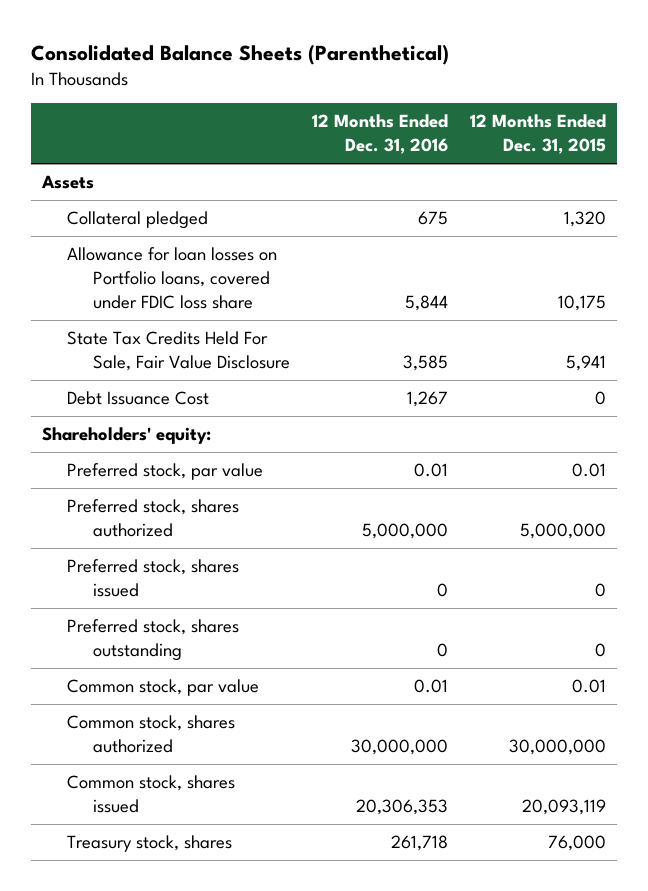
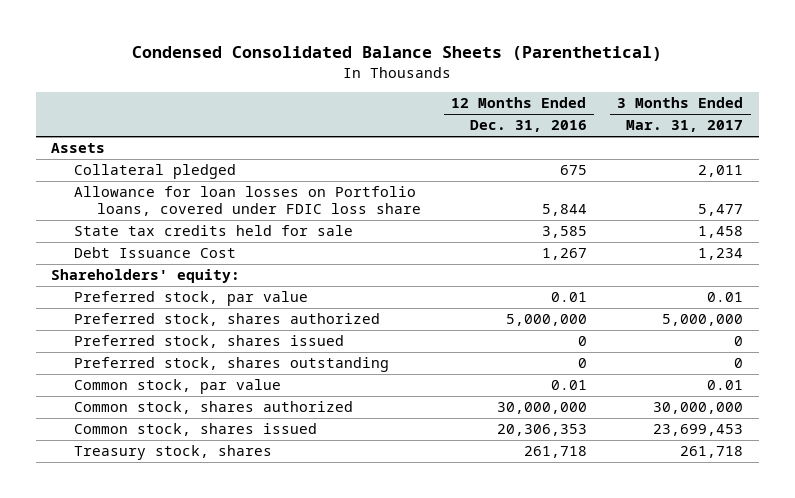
- Consolidated Balance Sheets (Parenthetical)
+ Condensed Consolidated Balance Sheets (Parenthetical)
- | 12 Months Ended Dec. 31, 2016 | 12 Months Ended Dec. 31, 2015
+ | 12 Months Ended Dec. 31, 2016 | 3 Months Ended Mar. 31, 2017
- State Tax Credits Held For Sale, Fair Value Disclosure | 3,585 | 5,941
+ State tax credits held for sale | 3,585 | 1,458

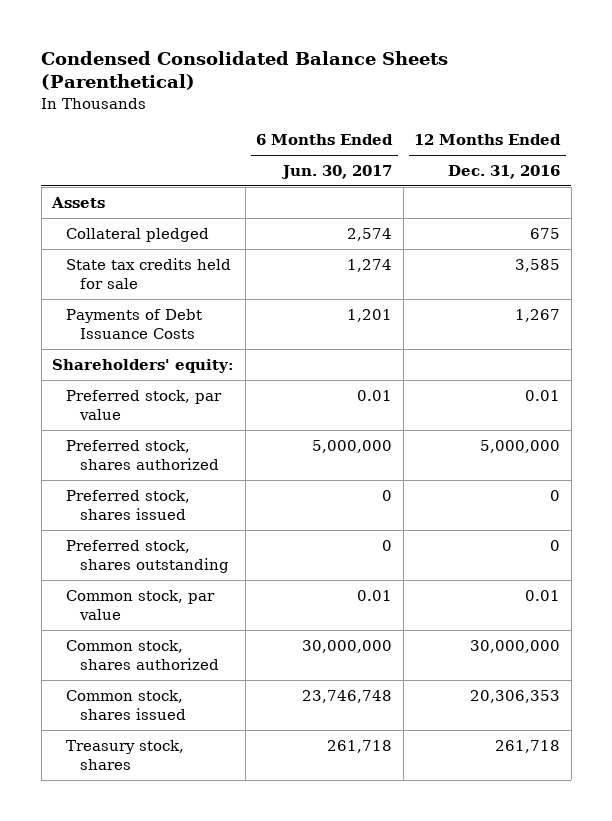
- | 12 Months Ended Dec. 31, 2016 | 3 Months Ended Mar. 31, 2017
+ | 6 Months Ended Jun. 30, 2017 | 12 Months Ended Dec. 31, 2016
- Allowance for loan losses on Portfolio loans, covered under FDIC loss share | 5,844 | 5,477
- Debt Issuance Cost | 1,267 | 1,234
+ Payments of Debt Issuance Costs | 1,201 | 1,267

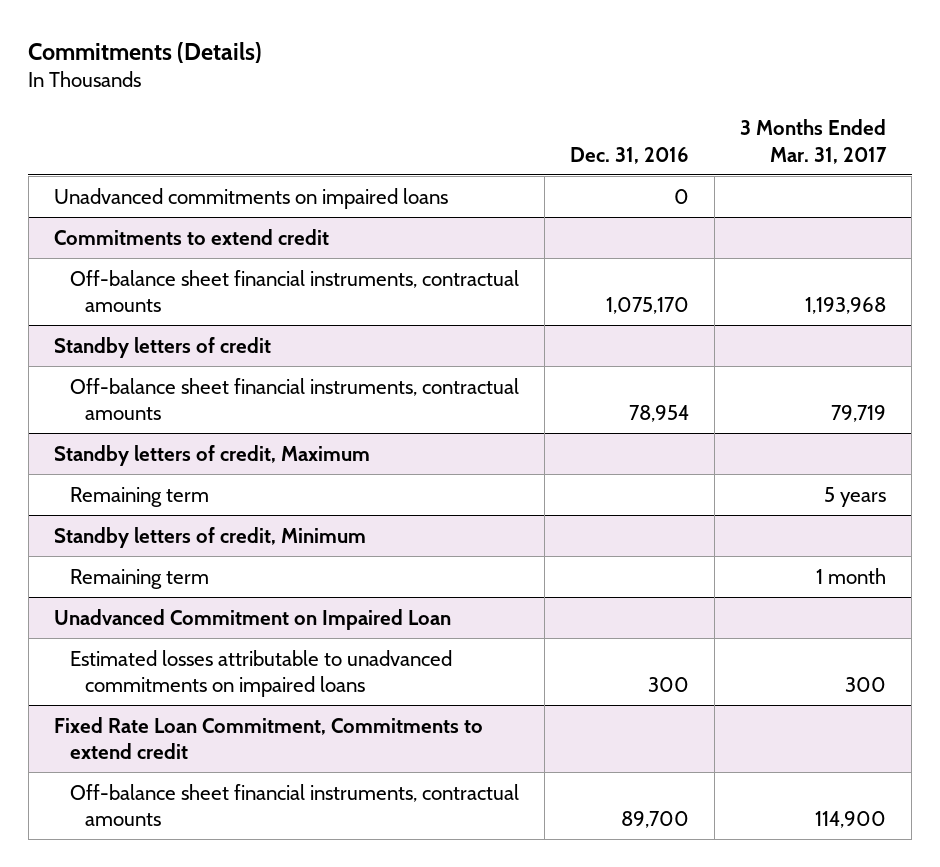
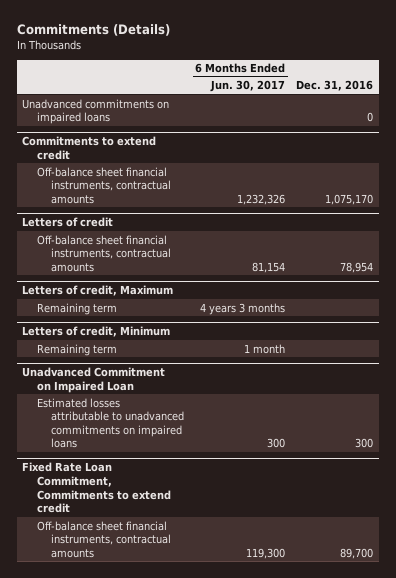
- | Dec. 31, 2016 | 3 Months Ended Mar. 31, 2017
+ | 6 Months Ended Jun. 30, 2017 | Dec. 31, 2016
- Standby letters of credit
+ Letters of credit
- Standby letters of credit, Maximum
+ Letters of credit, Maximum
- Standby letters of credit, Minimum
+ Letters of credit, Minimum

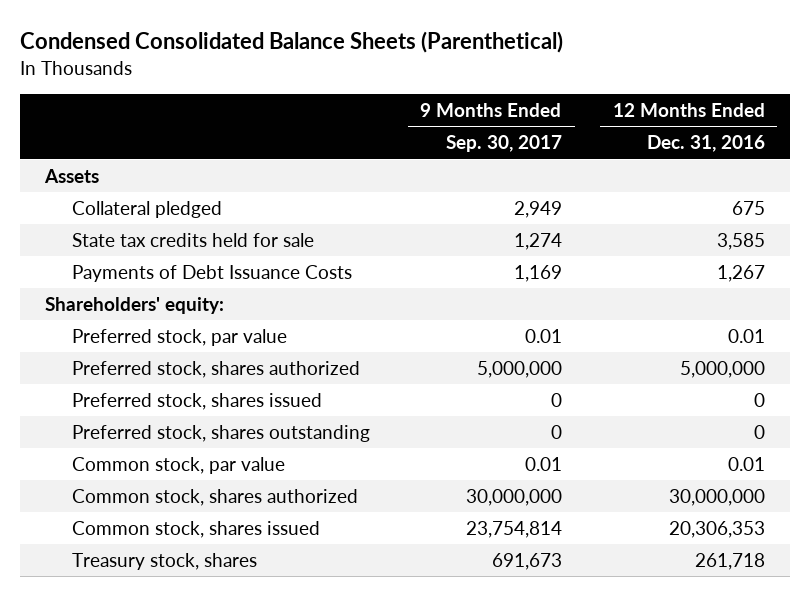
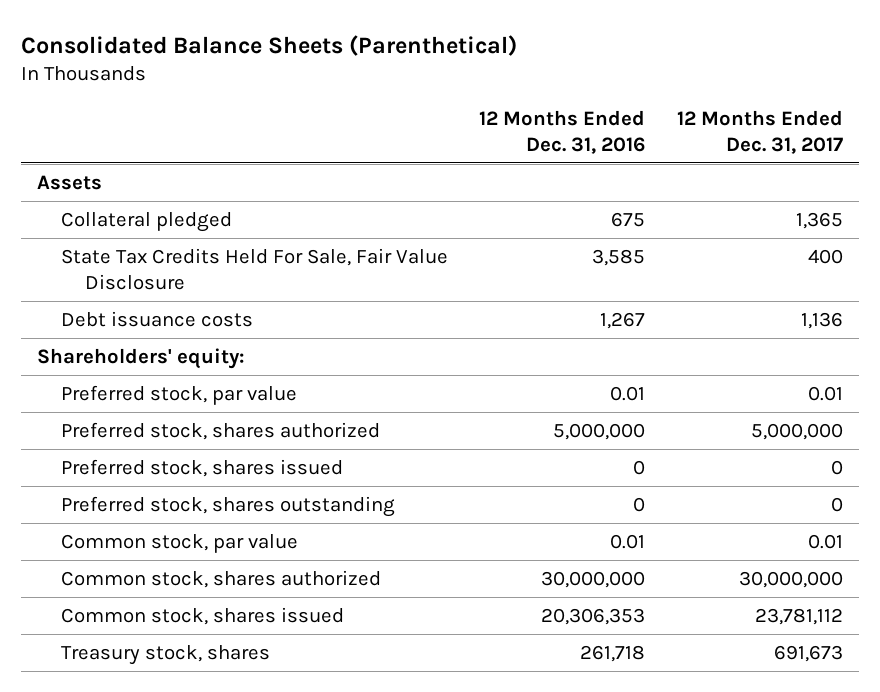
- Condensed Consolidated Balance Sheets (Parenthetical)
+ Consolidated Balance Sheets (Parenthetical)
- | 9 Months Ended Sep. 30, 2017 | 12 Months Ended Dec. 31, 2016
+ | 12 Months Ended Dec. 31, 2016 | 12 Months Ended Dec. 31, 2017
- State tax credits held for sale | 1,274 | 3,585
- Payments of Debt Issuance Costs | 1,169 | 1,267
+ State Tax Credits Held For Sale, Fair Value Disclosure | 3,585 | 400
+ Debt issuance costs | 1,267 | 1,136

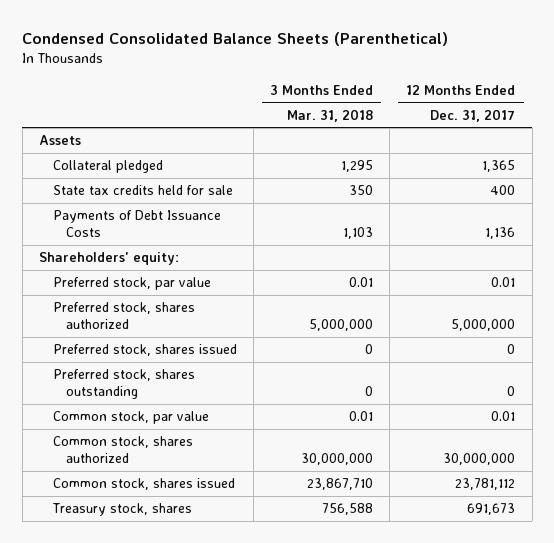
- Consolidated Balance Sheets (Parenthetical)
+ Condensed Consolidated Balance Sheets (Parenthetical)
- | 12 Months Ended Dec. 31, 2016 | 12 Months Ended Dec. 31, 2017
+ | 3 Months Ended Mar. 31, 2018 | 12 Months Ended Dec. 31, 2017
- State Tax Credits Held For Sale, Fair Value Disclosure | 3,585 | 400
- Debt issuance costs | 1,267 | 1,136
+ State tax credits held for sale | 350 | 400
+ Payments of Debt Issuance Costs | 1,103 | 1,136

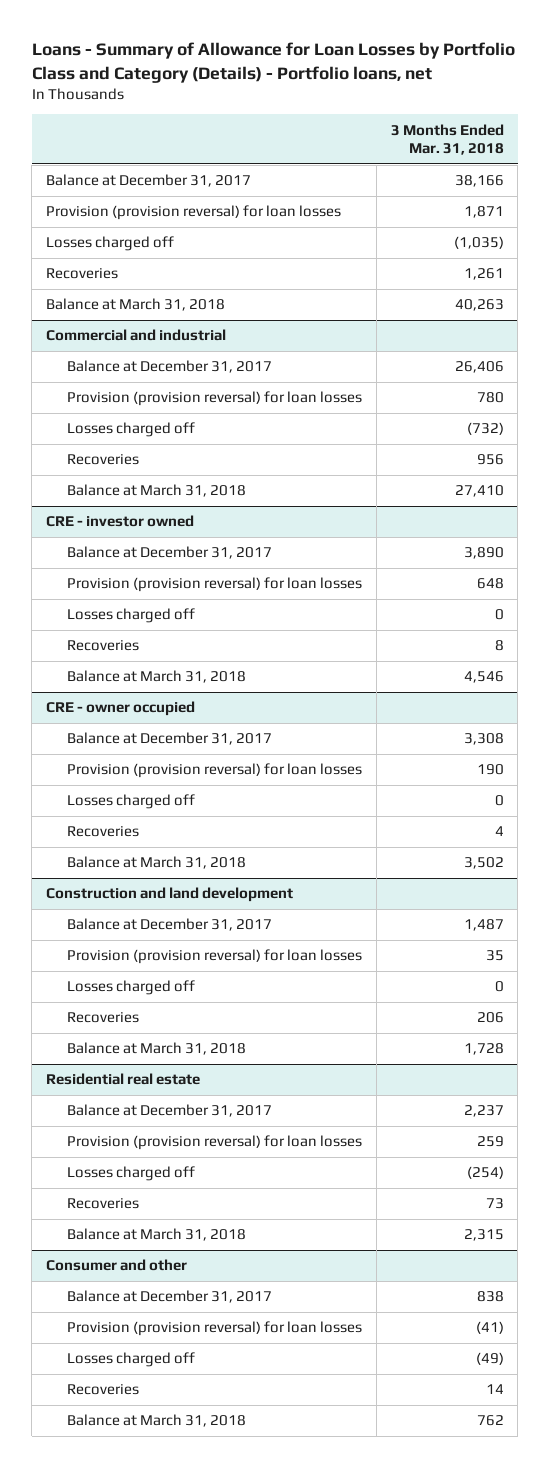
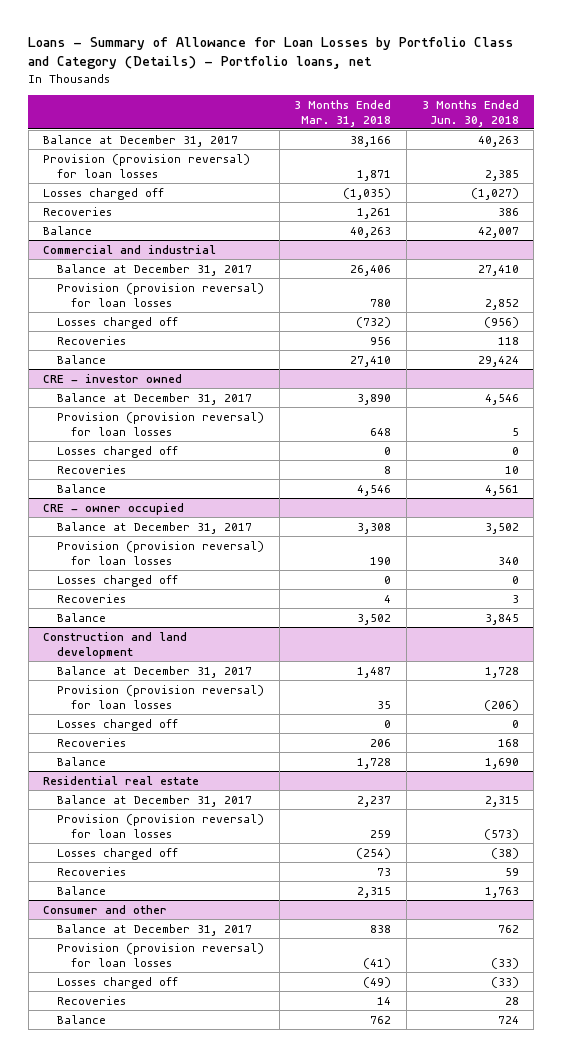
- | 3 Months Ended Mar. 31, 2018
+ | 3 Months Ended Mar. 31, 2018 | 3 Months Ended Jun. 30, 2018
- Balance at March 31, 2018 | 40,263
+ Balance | 40,263 | 42,007
@ Commercial and industrial
- Balance at March 31, 2018 | 27,410
+ Balance | 27,410 | 29,424
@ CRE - investor owned
- Balance at March 31, 2018 | 4,546
+ Balance | 4,546 | 4,561
@ CRE - owner occupied
- Balance at March 31, 2018 | 3,502
+ Balance | 3,502 | 3,845
@ Construction and land development
- Balance at March 31, 2018 | 1,728
+ Balance | 1,728 | 1,690
@ Residential real estate
- Balance at March 31, 2018 | 2,315
+ Balance | 2,315 | 1,763
@ Consumer and other
- Balance at March 31, 2018 | 762
+ Balance | 762 | 724

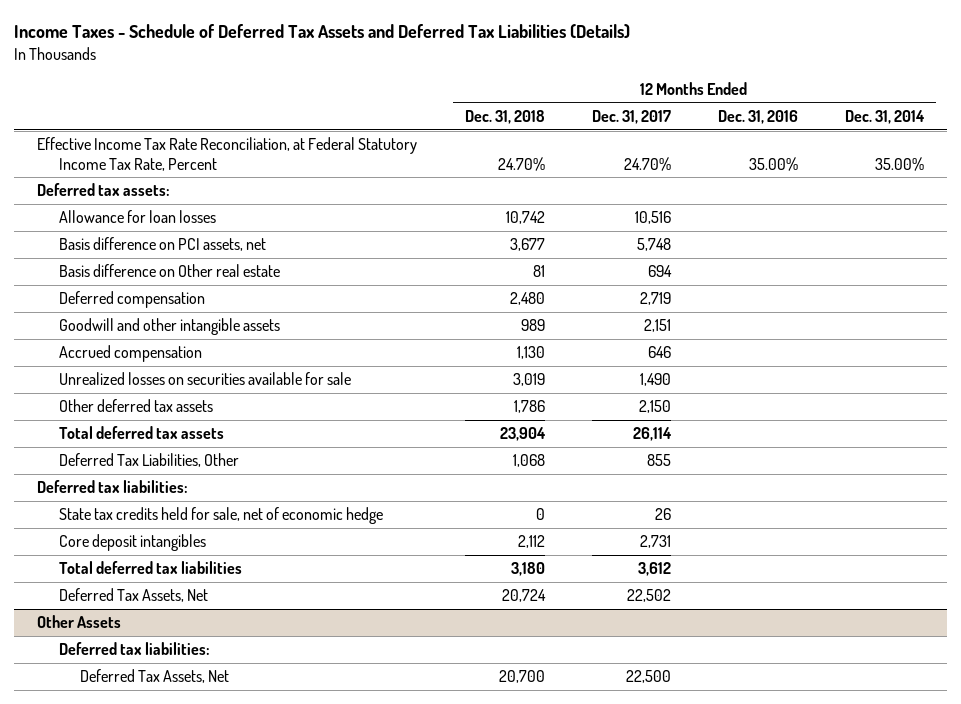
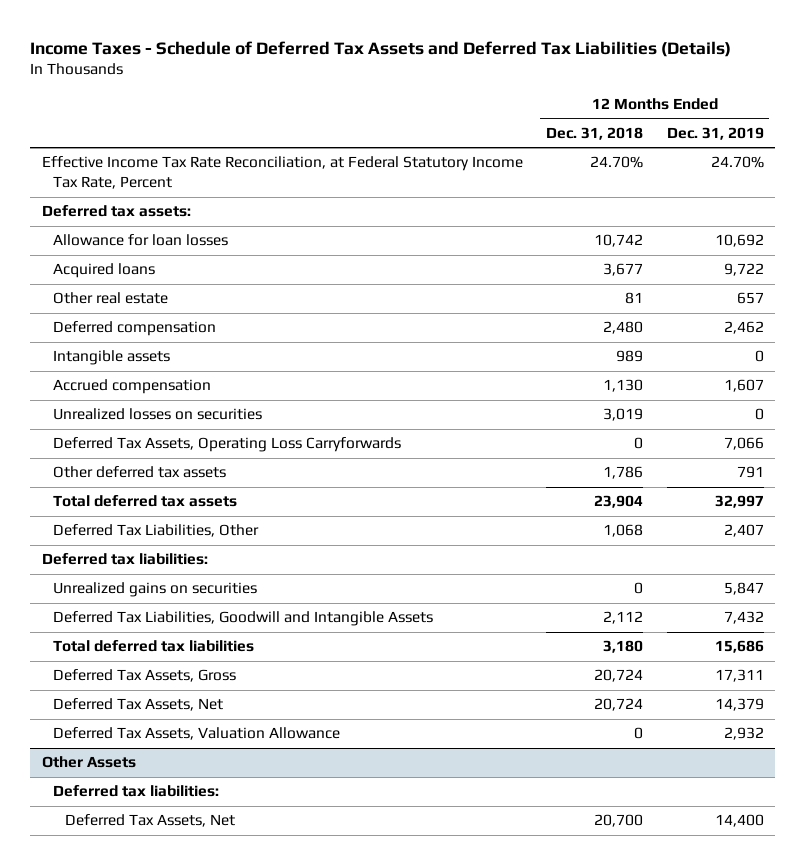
- | 12 Months Ended Dec. 31, 2018 | 12 Months Ended Dec. 31, 2017 | 12 Months Ended Dec. 31, 2016 | 12 Months Ended Dec. 31, 2014
+ | 12 Months Ended Dec. 31, 2018 | 12 Months Ended Dec. 31, 2019
- Basis difference on PCI assets, net | 3,677 | 5,748 | |
- Basis difference on Other real estate | 81 | 694 | |
+ Acquired loans | 3,677 | 9,722
+ Other real estate | 81 | 657
- Goodwill and other intangible assets | 989 | 2,151 | |
+ Intangible assets | 989 | 0
- Unrealized losses on securities available for sale | 3,019 | 1,490 | |
+ Unrealized losses on securities | 3,019 | 0
+ Deferred Tax Assets, Operating Loss Carryforwards | 0 | 7,066
- State tax credits held for sale, net of economic hedge | 0 | 26 | |
- Core deposit intangibles | 2,112 | 2,731 | |
+ Unrealized gains on securities | 0 | 5,847
+ Deferred Tax Liabilities, Goodwill and Intangible Assets | 2,112 | 7,432
+ Deferred Tax Assets, Gross | 20,724 | 17,311
+ Deferred Tax Assets, Valuation Allowance | 0 | 2,932

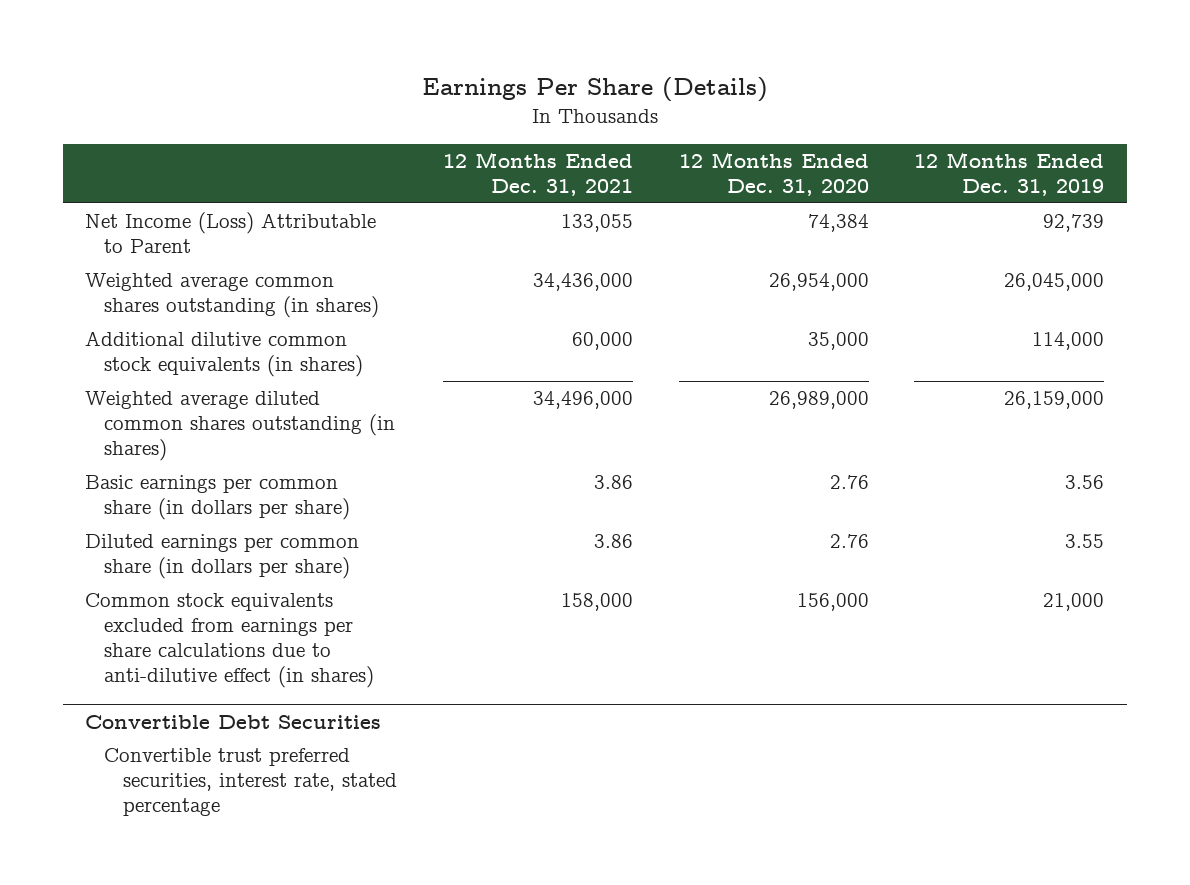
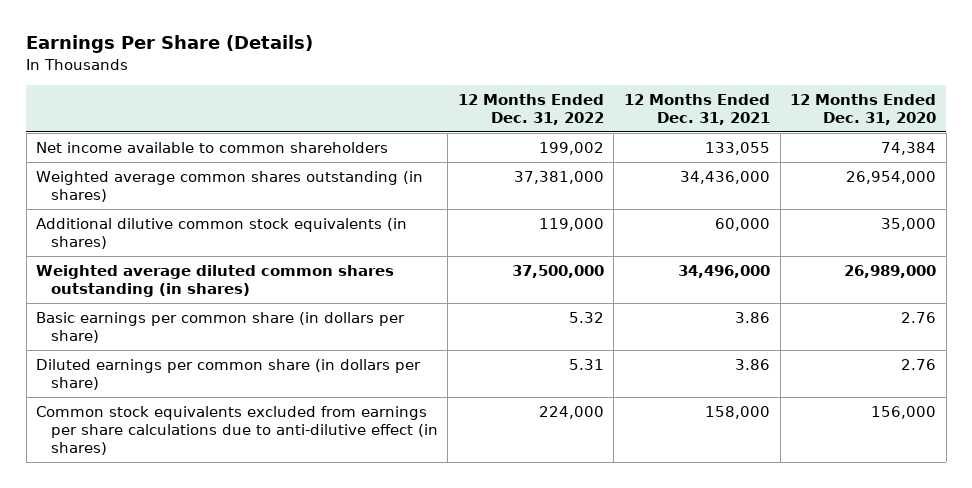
- | 12 Months Ended Dec. 31, 2021 | 12 Months Ended Dec. 31, 2020 | 12 Months Ended Dec. 31, 2019
+ | 12 Months Ended Dec. 31, 2022 | 12 Months Ended Dec. 31, 2021 | 12 Months Ended Dec. 31, 2020
- Net Income (Loss) Attributable to Parent | 133,055 | 74,384 | 92,739
+ Net income available to common shareholders | 199,002 | 133,055 | 74,384
- Convertible Debt Securities
- Convertible trust preferred securities, interest rate, stated percentage

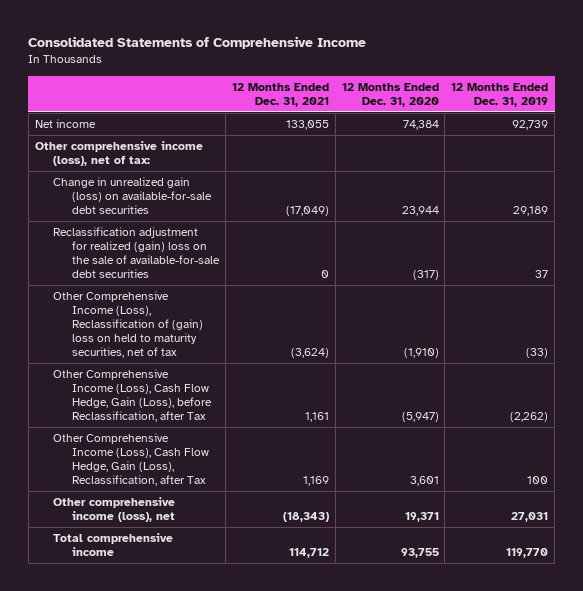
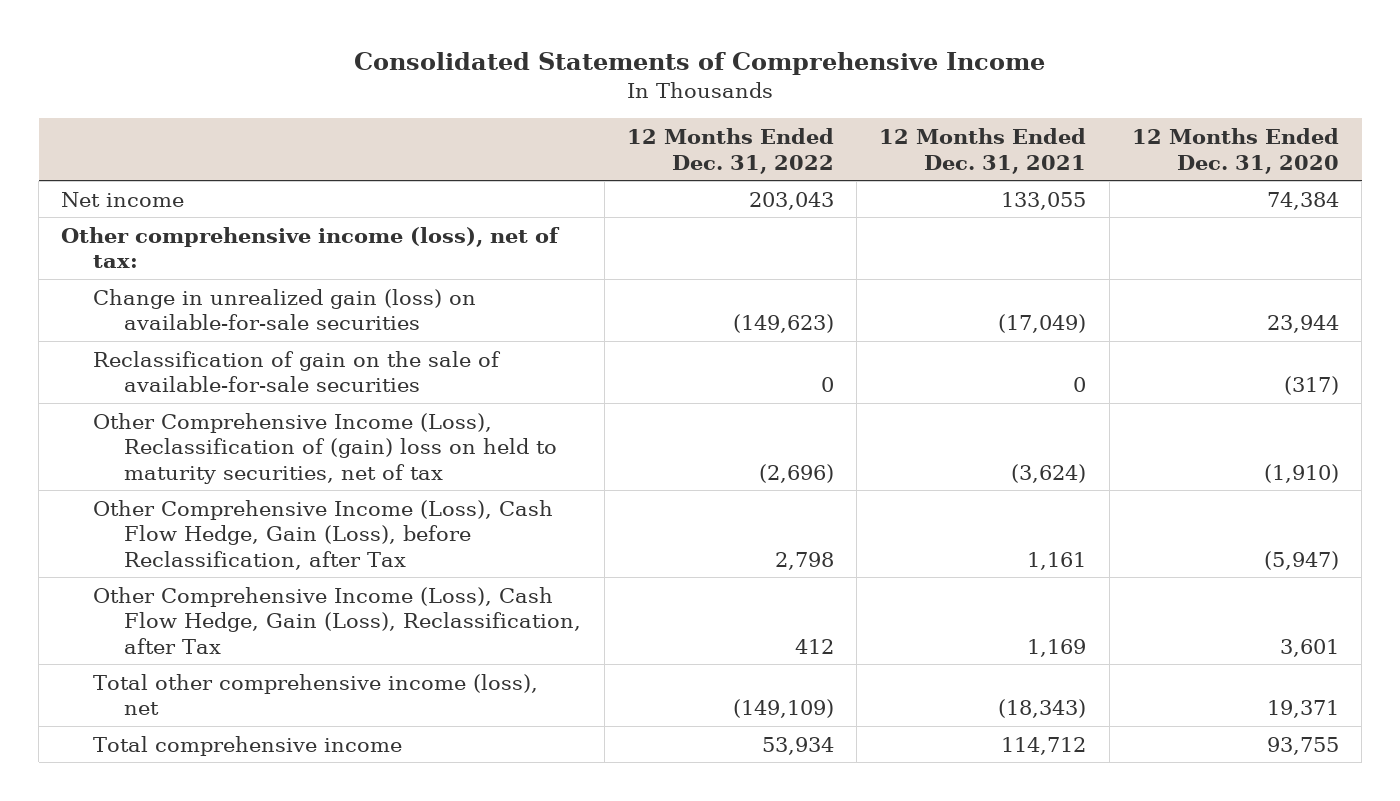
- | 12 Months Ended Dec. 31, 2021 | 12 Months Ended Dec. 31, 2020 | 12 Months Ended Dec. 31, 2019
+ | 12 Months Ended Dec. 31, 2022 | 12 Months Ended Dec. 31, 2021 | 12 Months Ended Dec. 31, 2020
- Change in unrealized gain (loss) on available-for-sale debt securities | (17,049) | 23,944 | 29,189
- Reclassification adjustment for realized (gain) loss on the sale of available-for-sale debt securities | 0 | (317) | 37
+ Change in unrealized gain (loss) on available-for-sale securities | (149,623) | (17,049) | 23,944
+ Reclassification of gain on the sale of available-for-sale securities | 0 | 0 | (317)
- Other comprehensive income (loss), net | (18,343) | 19,371 | 27,031
+ Total other comprehensive income (loss), net | (149,109) | (18,343) | 19,371

